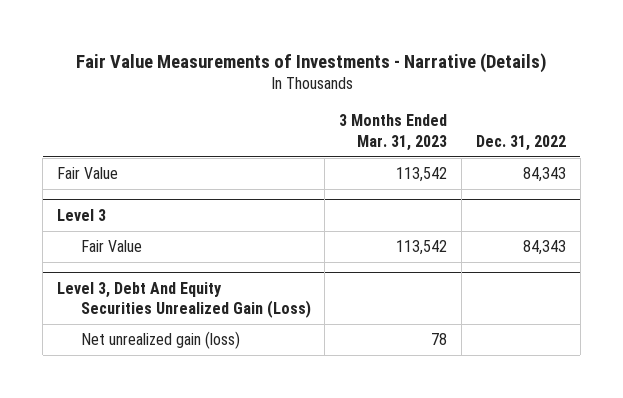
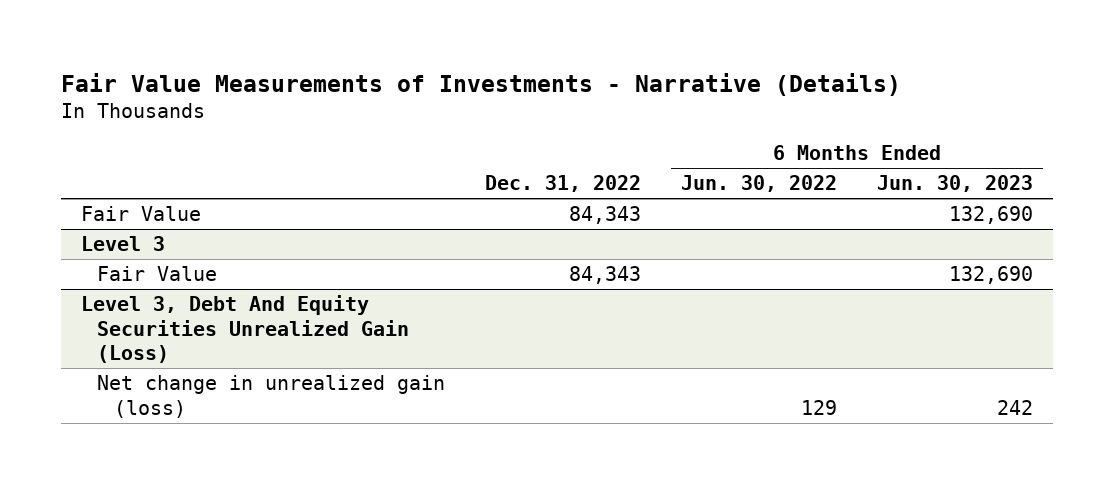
- | 3 Months Ended Mar. 31, 2023 | Dec. 31, 2022
+ | Dec. 31, 2022 | 6 Months Ended Jun. 30, 2022 | 6 Months Ended Jun. 30, 2023
@ Level 3, Debt And Equity Securities Unrealized Gain (Loss)
- Net unrealized gain (loss) | 78 |
+ Net change in unrealized gain (loss) | | 129 | 242

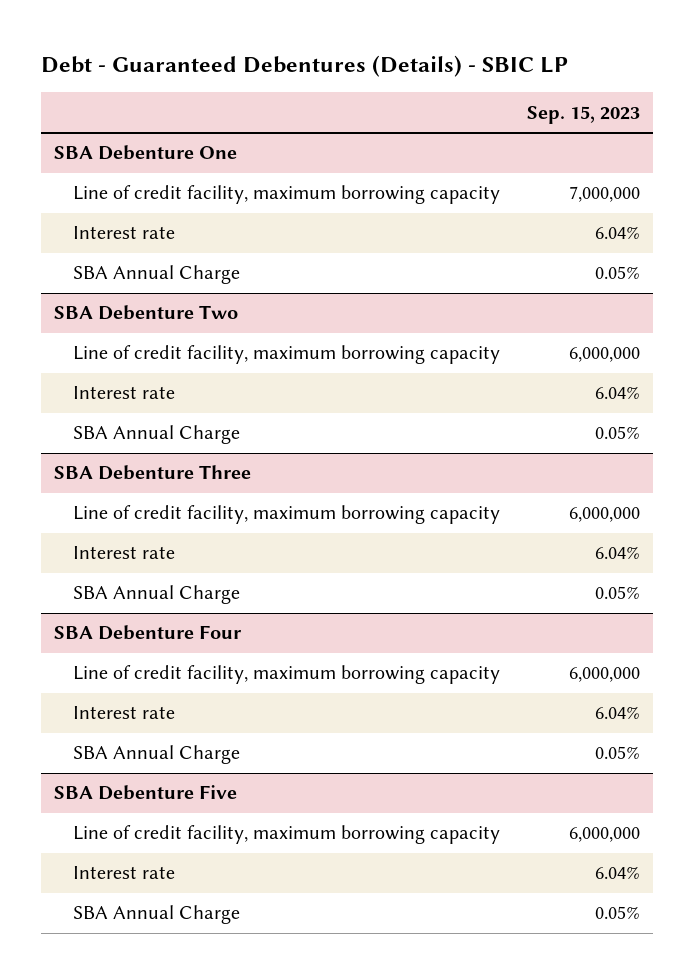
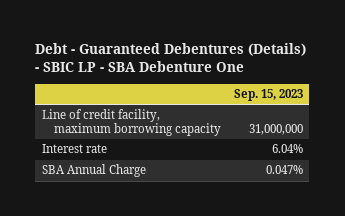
- Debt - Guaranteed Debentures (Details) - SBIC LP
+ Debt - Guaranteed Debentures (Details) - SBIC LP - SBA Debenture One
- SBA Debenture One
- Line of credit facility, maximum borrowing capacity | 7,000,000
- Interest rate | 6.04%
- SBA Annual Charge | 0.05%
- SBA Debenture Two
- Line of credit facility, maximum borrowing capacity | 6,000,000
- Interest rate | 6.04%
- SBA Annual Charge | 0.05%
- SBA Debenture Three
- Line of credit facility, maximum borrowing capacity | 6,000,000
- Interest rate | 6.04%
- SBA Annual Charge | 0.05%
- SBA Debenture Four
- Line of credit facility, maximum borrowing capacity | 6,000,000
- Interest rate | 6.04%
- SBA Annual Charge | 0.05%
- SBA Debenture Five
- Line of credit facility, maximum borrowing capacity | 6,000,000
+ Line of credit facility, maximum borrowing capacity | 31,000,000
- SBA Annual Charge | 0.05%
+ SBA Annual Charge | 0.047%

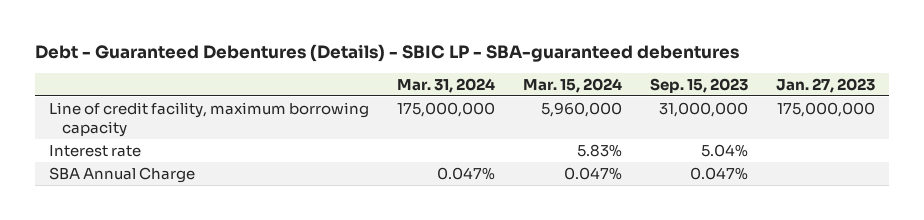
- Debt - Guaranteed Debentures (Details) - SBIC LP - SBA Debenture One
+ Debt - Guaranteed Debentures (Details) - SBIC LP - SBA-guaranteed debentures
- | Sep. 15, 2023
+ | Mar. 31, 2024 | Mar. 15, 2024 | Sep. 15, 2023 | Jan. 27, 2023
- Interest rate | 6.04%
+ Interest rate | | 5.83% | 5.04% |

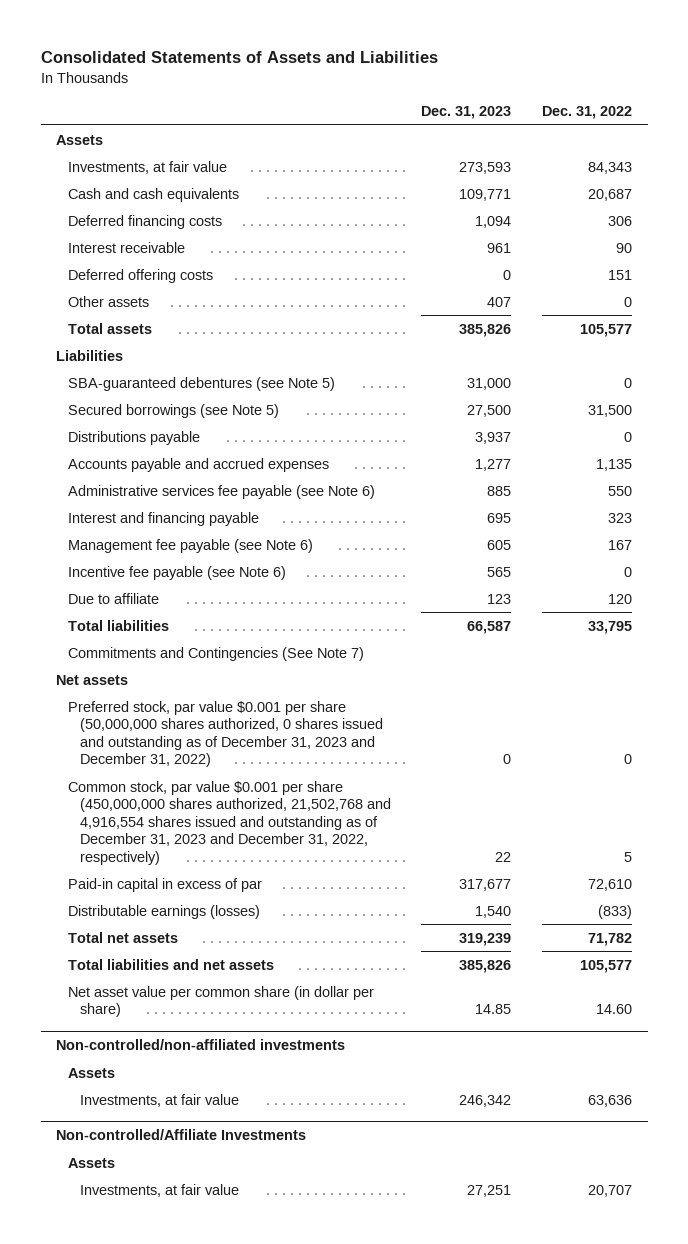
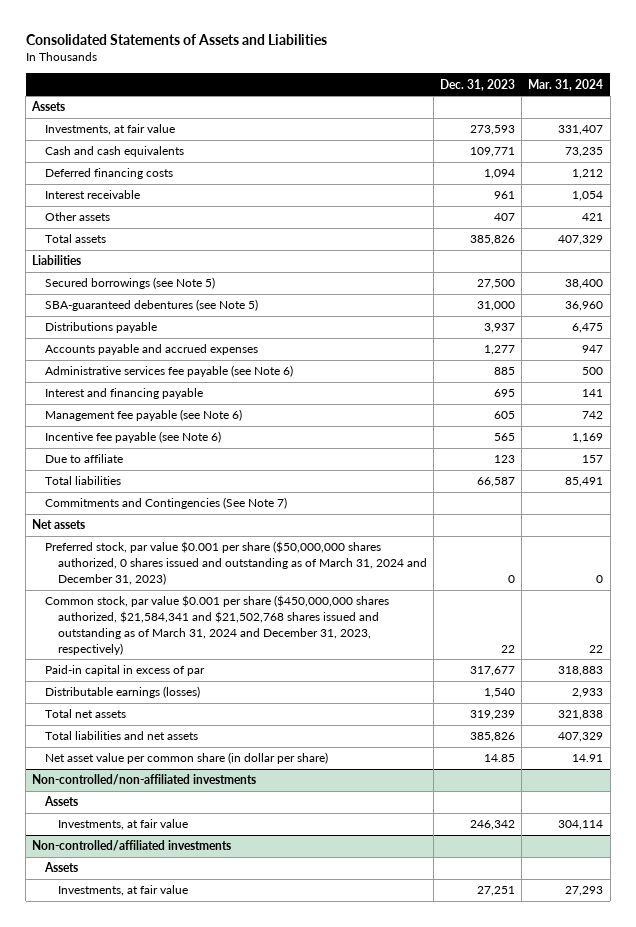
- | Dec. 31, 2023 | Dec. 31, 2022
+ | Dec. 31, 2023 | Mar. 31, 2024
- Deferred offering costs | 0 | 151
moved down: SBA-guaranteed debentures (see Note 5) | 31,000 | 36,960
- Preferred stock, par value $0.001 per share (50,000,000 shares authorized, 0 shares issued and outstanding as of December 31, 2023 and December 31, 2022) | 0 | 0
- Common stock, par value $0.001 per share (450,000,000 shares authorized, 21,502,768 and 4,916,554 shares issued and outstanding as of December 31, 2023 and December 31, 2022, respectively) | 22 | 5
+ Preferred stock, par value $0.001 per share ($50,000,000 shares authorized, 0 shares issued and outstanding as of March 31, 2024 and December 31, 2023) | 0 | 0
+ Common stock, par value $0.001 per share ($450,000,000 shares authorized, $21,584,341 and $21,502,768 shares issued and outstanding as of March 31, 2024 and December 31, 2023, respectively) | 22 | 22
- Non-controlled/Affiliate Investments
+ Non-controlled/affiliated investments

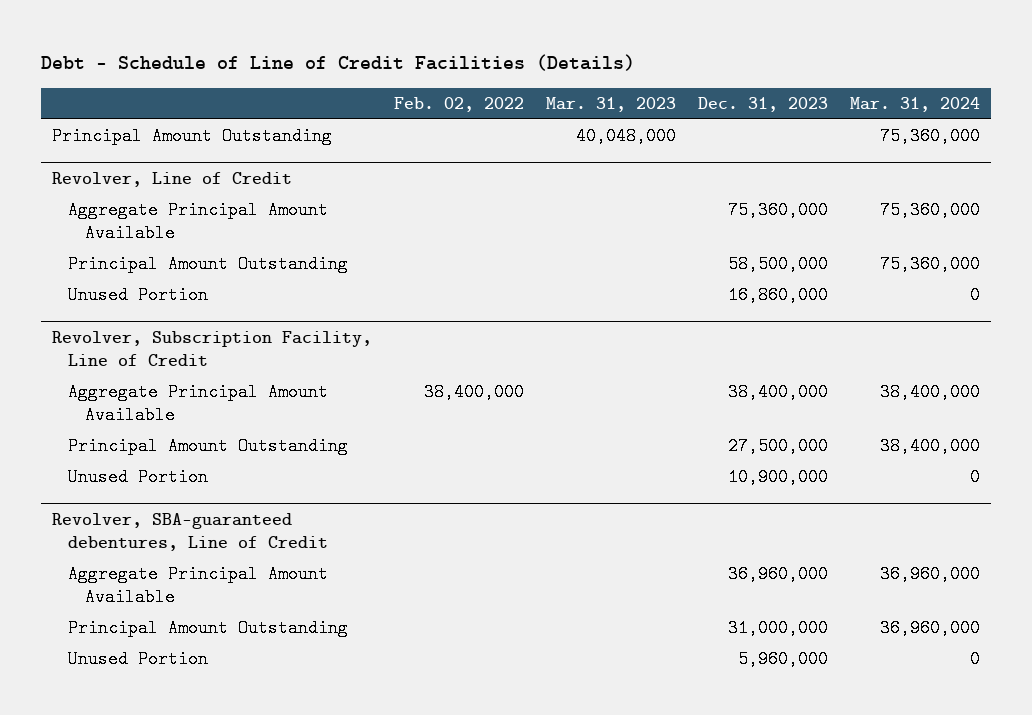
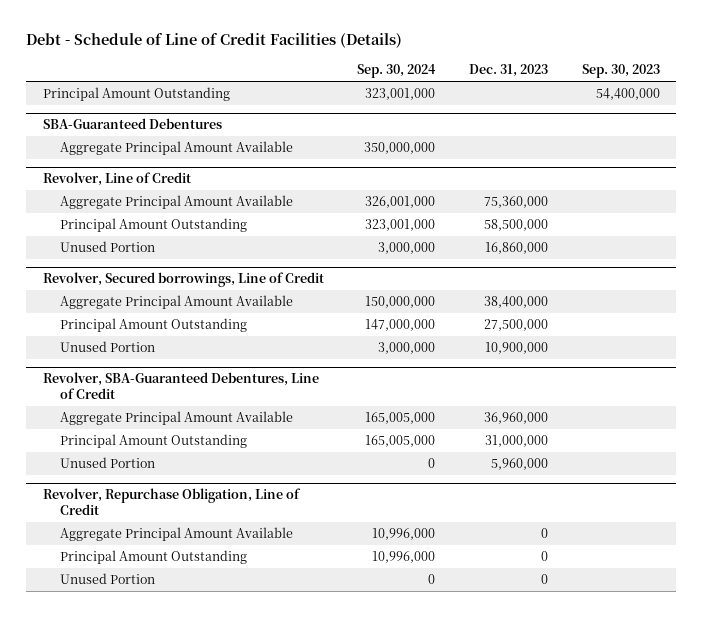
- | Feb. 02, 2022 | Mar. 31, 2023 | Dec. 31, 2023 | Mar. 31, 2024
+ | Sep. 30, 2024 | Dec. 31, 2023 | Sep. 30, 2023
+ SBA-Guaranteed Debentures
+ Aggregate Principal Amount Available | 350,000,000 | |
- Revolver, Subscription Facility, Line of Credit
+ Revolver, Secured borrowings, Line of Credit
- Revolver, SBA-guaranteed debentures, Line of Credit
+ Revolver, SBA-Guaranteed Debentures, Line of Credit
+ Revolver, Repurchase Obligation, Line of Credit
+ Aggregate Principal Amount Available | 10,996,000 | 0 |
+ Principal Amount Outstanding | 10,996,000 | 0 |
+ Unused Portion | 0 | 0 |

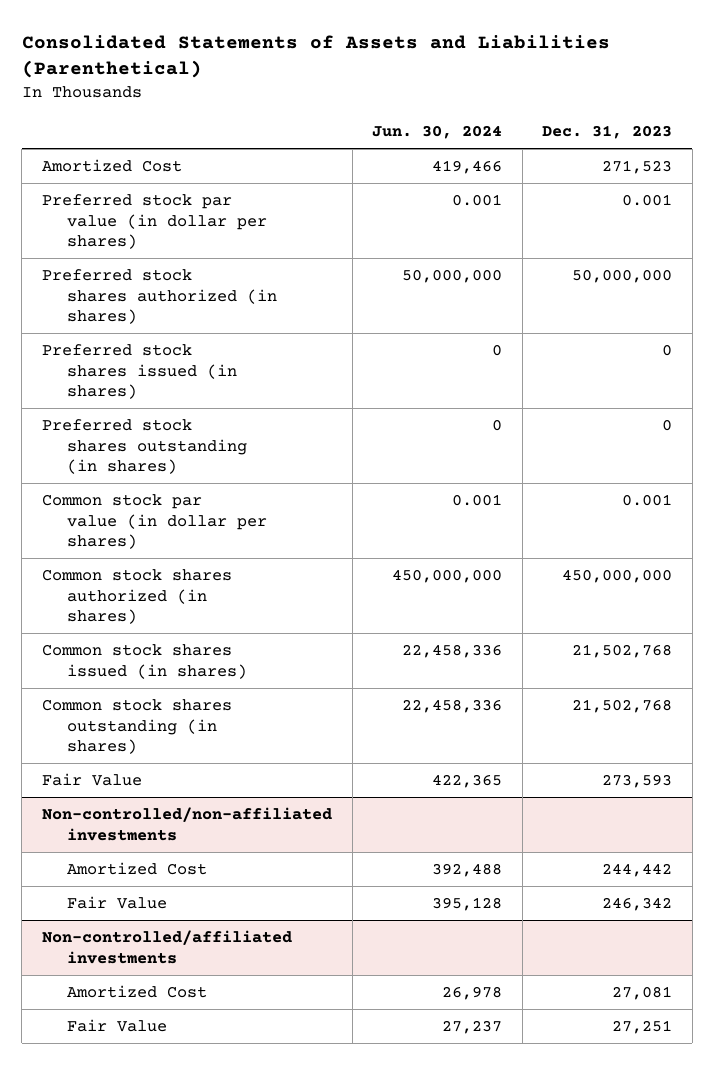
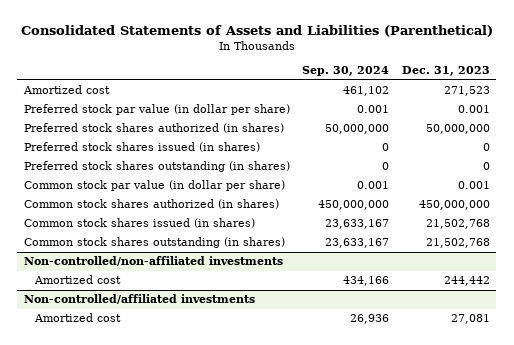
- | Jun. 30, 2024 | Dec. 31, 2023
+ | Sep. 30, 2024 | Dec. 31, 2023
- Amortized Cost | 419,466 | 271,523
- Preferred stock par value (in dollar per shares) | 0.001 | 0.001
+ Amortized cost | 461,102 | 271,523
+ Preferred stock par value (in dollar per share) | 0.001 | 0.001
- Common stock par value (in dollar per shares) | 0.001 | 0.001
+ Common stock par value (in dollar per share) | 0.001 | 0.001
- Fair Value | 422,365 | 273,593
@ Non-controlled/non-affiliated investments
- Amortized Cost | 392,488 | 244,442
- Fair Value | 395,128 | 246,342
+ Amortized cost | 434,166 | 244,442
@ Non-controlled/affiliated investments
- Amortized Cost | 26,978 | 27,081
- Fair Value | 27,237 | 27,251
+ Amortized cost | 26,936 | 27,081

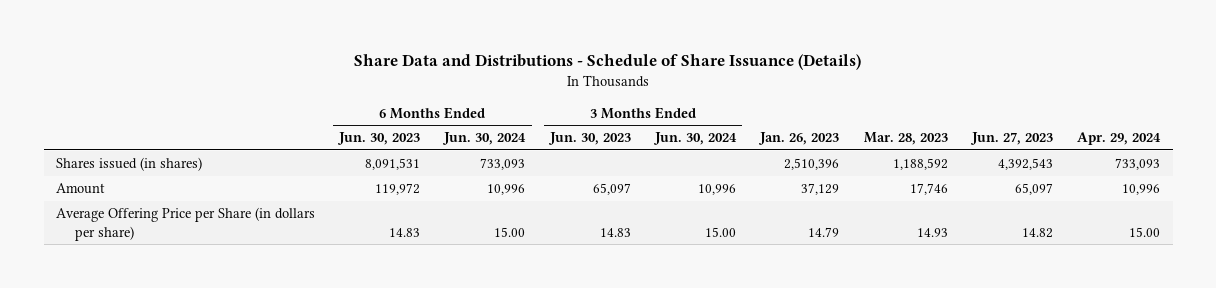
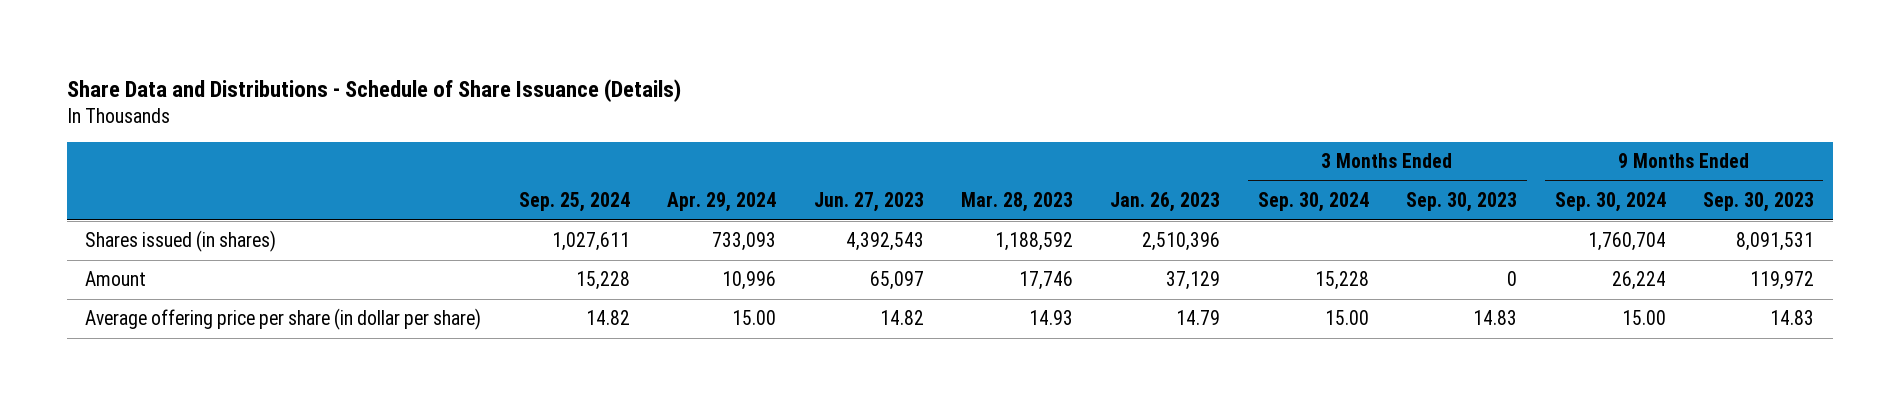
- | 6 Months Ended Jun. 30, 2023 | 6 Months Ended Jun. 30, 2024 | 3 Months Ended Jun. 30, 2023 | 3 Months Ended Jun. 30, 2024 | Jan. 26, 2023 | Mar. 28, 2023 | Jun. 27, 2023 | Apr. 29, 2024
+ | Sep. 25, 2024 | Apr. 29, 2024 | Jun. 27, 2023 | Mar. 28, 2023 | Jan. 26, 2023 | 3 Months Ended Sep. 30, 2024 | 3 Months Ended Sep. 30, 2023 | 9 Months Ended Sep. 30, 2024 | 9 Months Ended Sep. 30, 2023
- Average Offering Price per Share (in dollars per share) | 14.83 | 15.00 | 14.83 | 15.00 | 14.79 | 14.93 | 14.82 | 15.00
+ Average offering price per share (in dollar per share) | 14.82 | 15.00 | 14.82 | 14.93 | 14.79 | 15.00 | 14.83 | 15.00 | 14.83

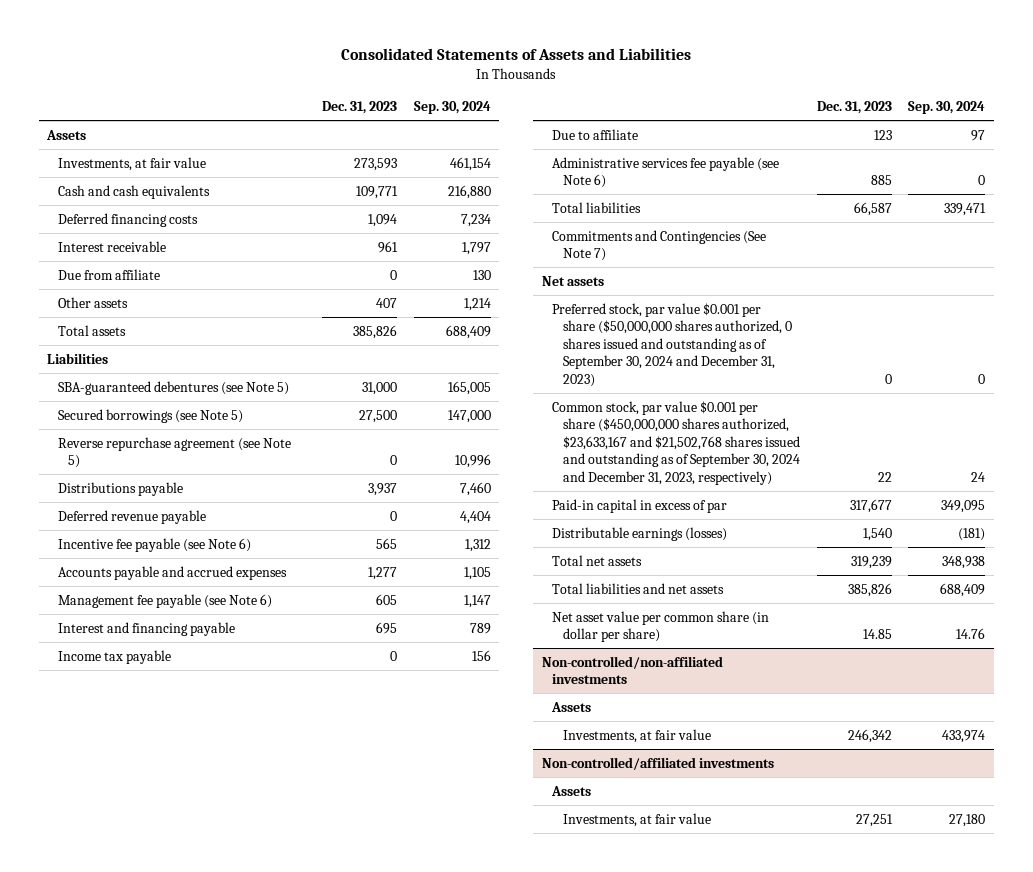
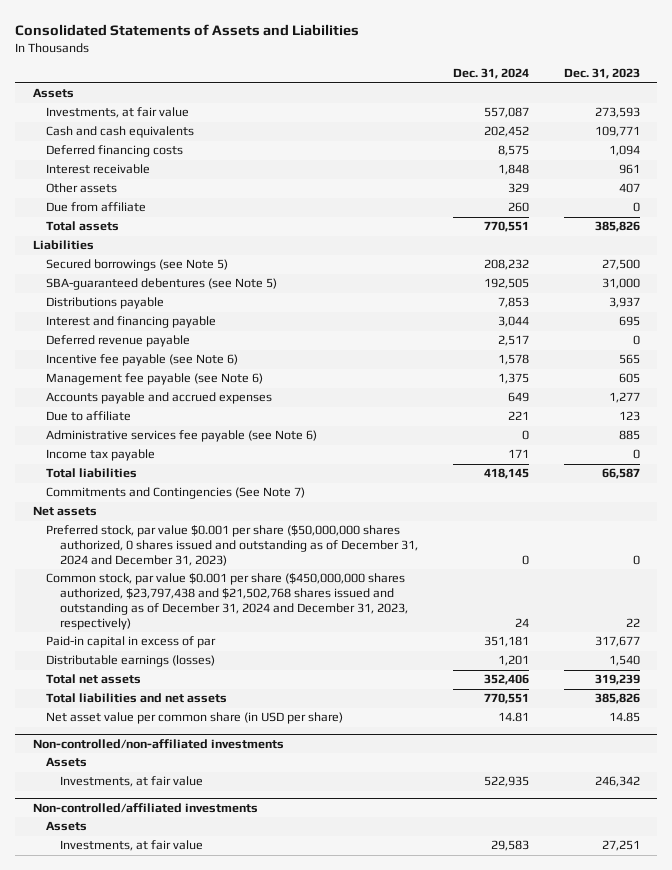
- | Dec. 31, 2023 | Sep. 30, 2024
+ | Dec. 31, 2024 | Dec. 31, 2023
moved down: Due from affiliate | 260 | 0
- Reverse repurchase agreement (see Note 5) | 0 | 10,996
moved down: SBA-guaranteed debentures (see Note 5) | 192,505 | 31,000
moved up: Interest and financing payable | 3,044 | 695
moved down: Accounts payable and accrued expenses | 649 | 1,277
moved down: Income tax payable | 171 | 0
- Preferred stock, par value $0.001 per share ($50,000,000 shares authorized, 0 shares issued and outstanding as of September 30, 2024 and December 31, 2023) | 0 | 0
- Common stock, par value $0.001 per share ($450,000,000 shares authorized, $23,633,167 and $21,502,768 shares issued and outstanding as of September 30, 2024 and December 31, 2023, respectively) | 22 | 24
+ Preferred stock, par value $0.001 per share ($50,000,000 shares authorized, 0 shares issued and outstanding as of December 31, 2024 and December 31, 2023) | 0 | 0
+ Common stock, par value $0.001 per share ($450,000,000 shares authorized, $23,797,438 and $21,502,768 shares issued and outstanding as of December 31, 2024 and December 31, 2023, respectively) | 24 | 22
- Net asset value per common share (in dollar per share) | 14.85 | 14.76
+ Net asset value per common share (in USD per share) | 14.81 | 14.85

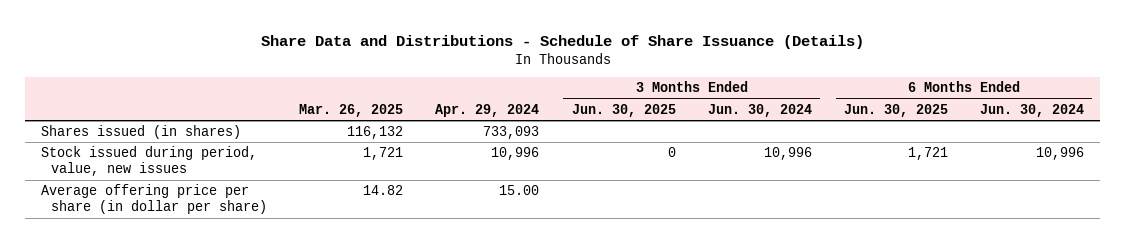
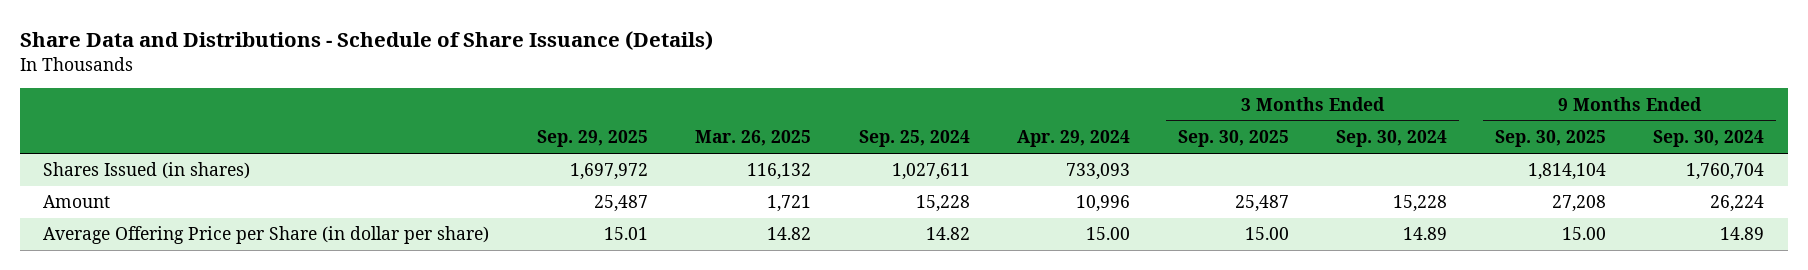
- | Mar. 26, 2025 | Apr. 29, 2024 | 3 Months Ended Jun. 30, 2025 | 3 Months Ended Jun. 30, 2024 | 6 Months Ended Jun. 30, 2025 | 6 Months Ended Jun. 30, 2024
+ | Sep. 29, 2025 | Mar. 26, 2025 | Sep. 25, 2024 | Apr. 29, 2024 | 3 Months Ended Sep. 30, 2025 | 3 Months Ended Sep. 30, 2024 | 9 Months Ended Sep. 30, 2025 | 9 Months Ended Sep. 30, 2024
- Shares issued (in shares) | 116,132 | 733,093 | | | |
- Stock issued during period, value, new issues | 1,721 | 10,996 | 0 | 10,996 | 1,721 | 10,996
- Average offering price per share (in dollar per share) | 14.82 | 15.00 | | | |
+ Shares Issued (in shares) | 1,697,972 | 116,132 | 1,027,611 | 733,093 | | | 1,814,104 | 1,760,704
+ Amount | 25,487 | 1,721 | 15,228 | 10,996 | 25,487 | 15,228 | 27,208 | 26,224
+ Average Offering Price per Share (in dollar per share) | 15.01 | 14.82 | 14.82 | 15.00 | 15.00 | 14.89 | 15.00 | 14.89

